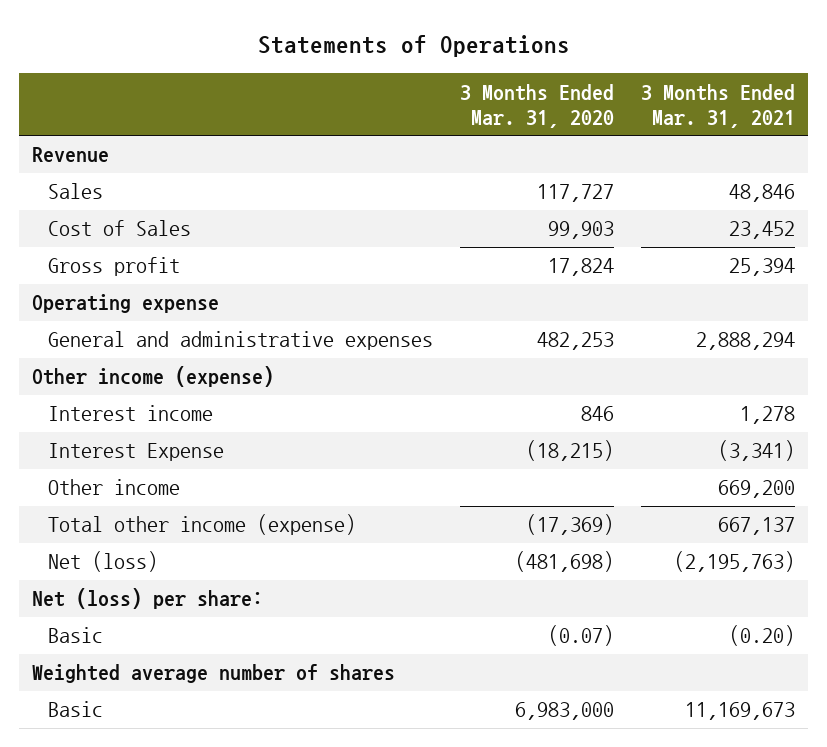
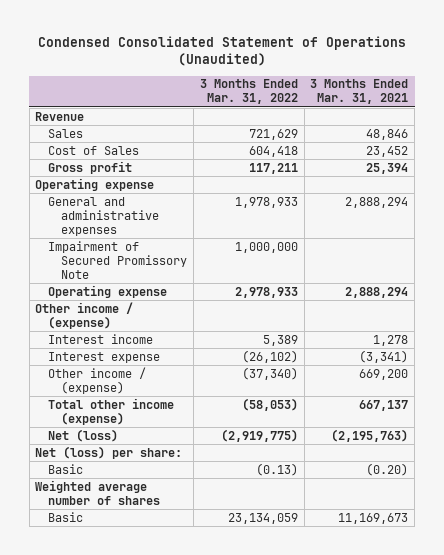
- Statements of Operations
+ Condensed Consolidated Statement of Operations (Unaudited)
- | 3 Months Ended Mar. 31, 2020 | 3 Months Ended Mar. 31, 2021
+ | 3 Months Ended Mar. 31, 2022 | 3 Months Ended Mar. 31, 2021
- Other income (expense)
+ Impairment of Secured Promissory Note | 1,000,000 |
+ Operating expense | 2,978,933 | 2,888,294
+ Other income / (expense)
- Interest Expense | (18,215) | (3,341)
- Other income | | 669,200
+ Interest expense | (26,102) | (3,341)
+ Other income / (expense) | (37,340) | 669,200

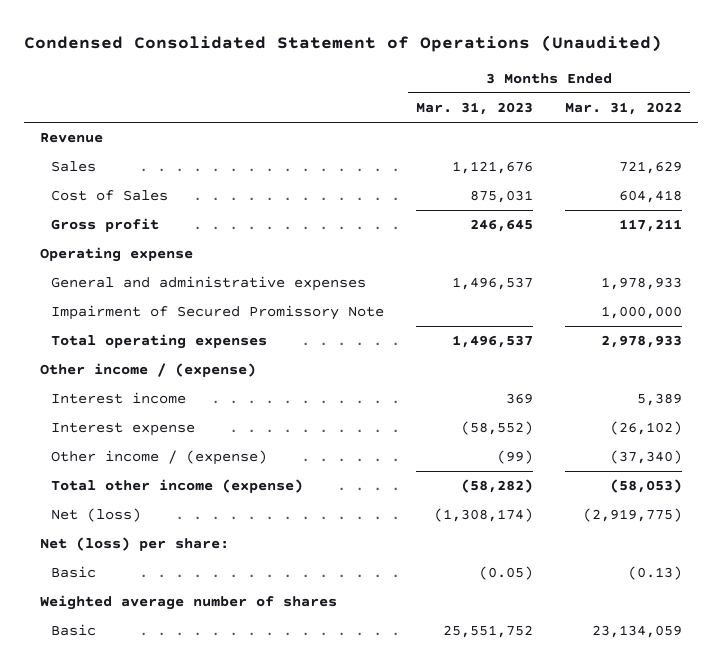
- | 3 Months Ended Mar. 31, 2022 | 3 Months Ended Mar. 31, 2021
+ | 3 Months Ended Mar. 31, 2023 | 3 Months Ended Mar. 31, 2022
- Operating expense | 2,978,933 | 2,888,294
+ Total operating expenses | 1,496,537 | 2,978,933

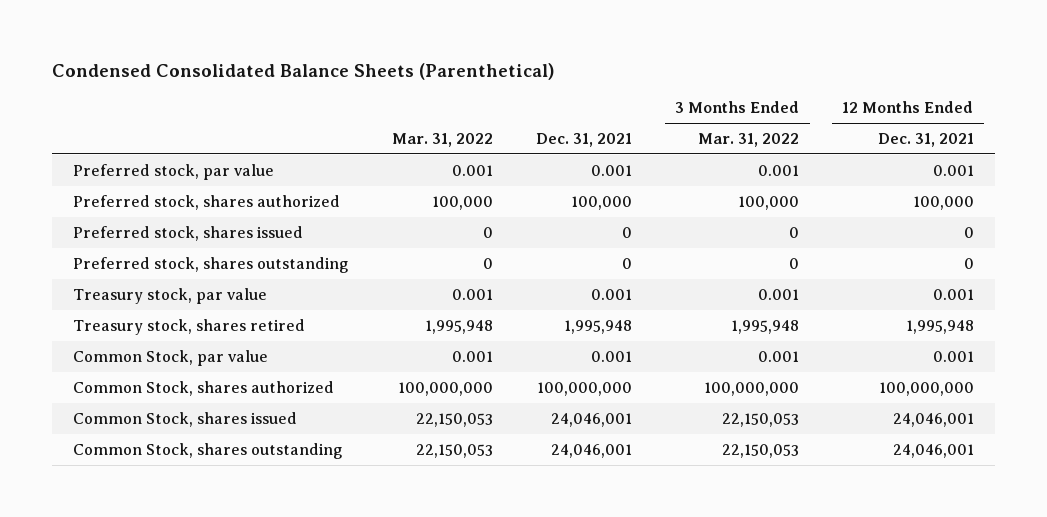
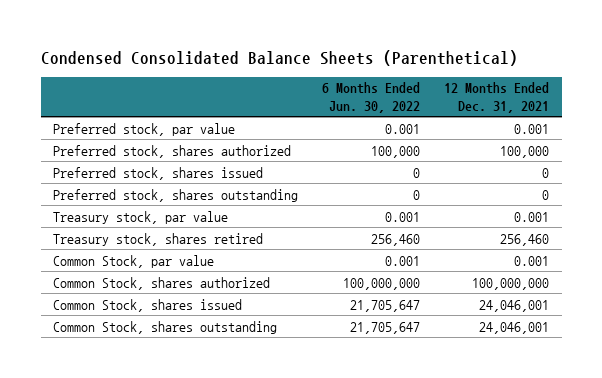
- | Mar. 31, 2022 | Dec. 31, 2021 | 3 Months Ended Mar. 31, 2022 | 12 Months Ended Dec. 31, 2021
+ | 6 Months Ended Jun. 30, 2022 | 12 Months Ended Dec. 31, 2021
- Treasury stock, shares retired | 1,995,948 | 1,995,948 | 1,995,948 | 1,995,948
+ Treasury stock, shares retired | 256,460 | 256,460

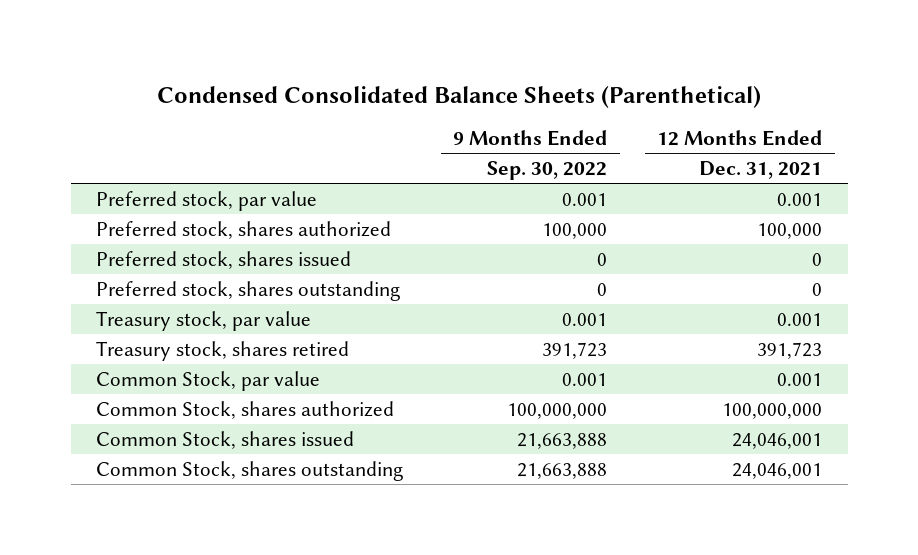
- | 6 Months Ended Jun. 30, 2022 | 12 Months Ended Dec. 31, 2021
+ | 9 Months Ended Sep. 30, 2022 | 12 Months Ended Dec. 31, 2021
- Treasury stock, shares retired | 256,460 | 256,460
+ Treasury stock, shares retired | 391,723 | 391,723

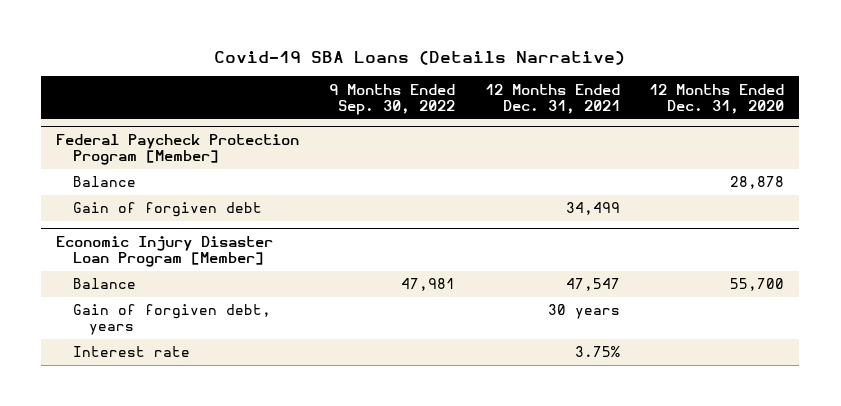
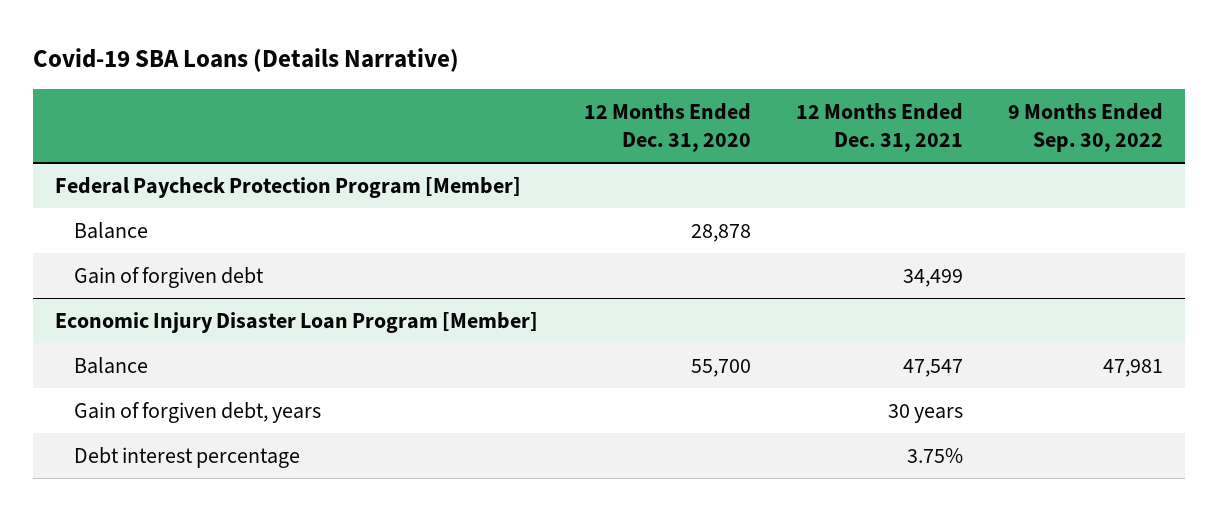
- | 9 Months Ended Sep. 30, 2022 | 12 Months Ended Dec. 31, 2021 | 12 Months Ended Dec. 31, 2020
+ | 12 Months Ended Dec. 31, 2020 | 12 Months Ended Dec. 31, 2021 | 9 Months Ended Sep. 30, 2022
@ Economic Injury Disaster Loan Program [Member]
- Interest rate | | 3.75% |
+ Debt interest percentage | | 3.75% |

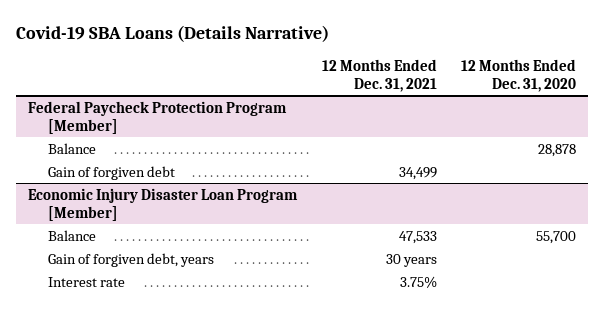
- | 12 Months Ended Dec. 31, 2020 | 12 Months Ended Dec. 31, 2021 | 9 Months Ended Sep. 30, 2022
+ | 12 Months Ended Dec. 31, 2021 | 12 Months Ended Dec. 31, 2020
@ Economic Injury Disaster Loan Program [Member]
- Balance | 55,700 | 47,547 | 47,981
+ Balance | 47,533 | 55,700
- Debt interest percentage | | 3.75% |
+ Interest rate | 3.75% |

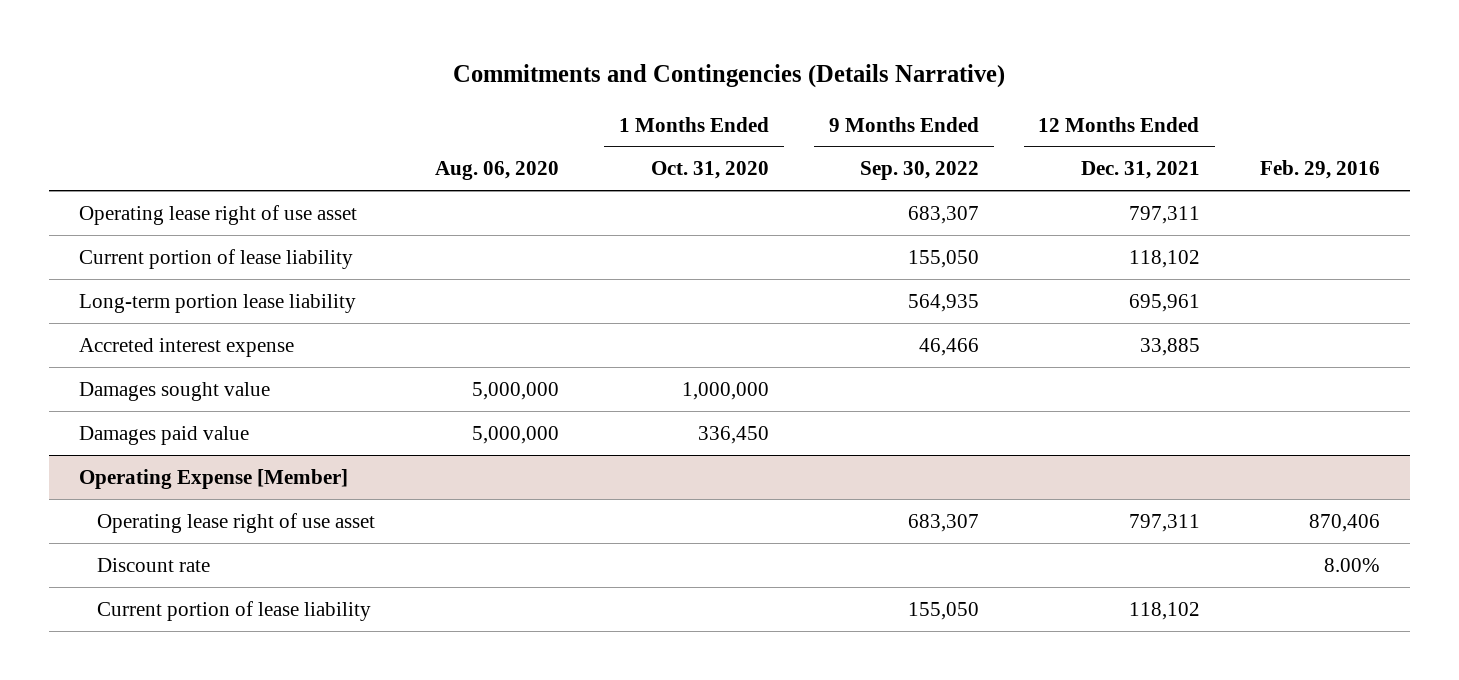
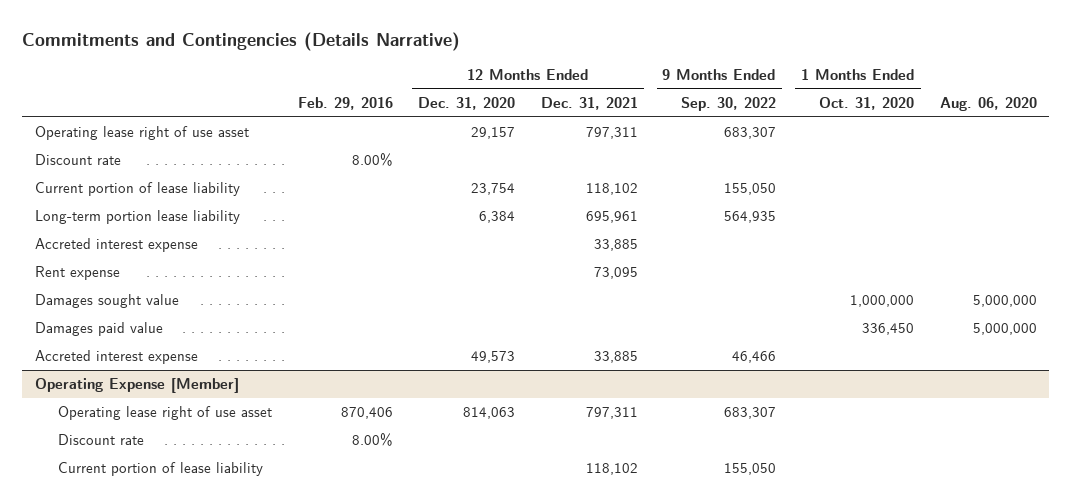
- | Aug. 06, 2020 | 1 Months Ended Oct. 31, 2020 | 9 Months Ended Sep. 30, 2022 | 12 Months Ended Dec. 31, 2021 | Feb. 29, 2016
+ | Feb. 29, 2016 | 12 Months Ended Dec. 31, 2020 | 12 Months Ended Dec. 31, 2021 | 9 Months Ended Sep. 30, 2022 | 1 Months Ended Oct. 31, 2020 | Aug. 06, 2020
+ Discount rate | 8.00% | | | | |
+ Accreted interest expense | | | 33,885 | | |
+ Rent expense | | | 73,095 | | |
moved down: Accreted interest expense | | 49,573 | 33,885 | 46,466 | |

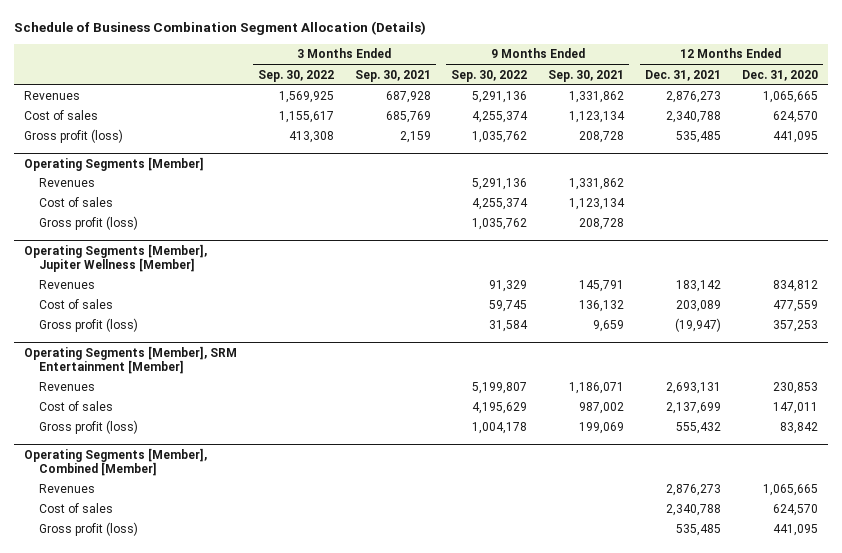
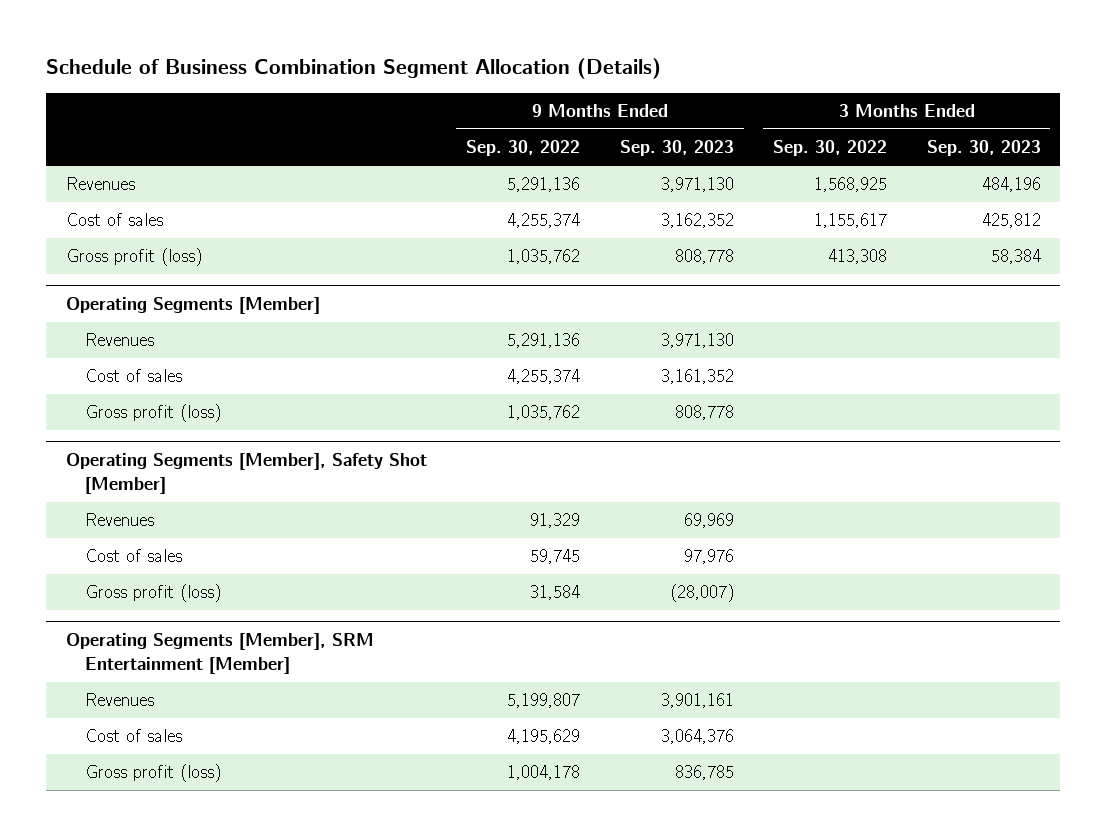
- | 3 Months Ended Sep. 30, 2022 | 3 Months Ended Sep. 30, 2021 | 9 Months Ended Sep. 30, 2022 | 9 Months Ended Sep. 30, 2021 | 12 Months Ended Dec. 31, 2021 | 12 Months Ended Dec. 31, 2020
+ | 9 Months Ended Sep. 30, 2022 | 9 Months Ended Sep. 30, 2023 | 3 Months Ended Sep. 30, 2022 | 3 Months Ended Sep. 30, 2023
- Revenues | 1,569,925 | 687,928 | 5,291,136 | 1,331,862 | 2,876,273 | 1,065,665
+ Revenues | 5,291,136 | 3,971,130 | 1,568,925 | 484,196
- Operating Segments [Member], Jupiter Wellness [Member]
+ Operating Segments [Member], Safety Shot [Member]
- Operating Segments [Member], Combined [Member]
- Revenues | | | | | 2,876,273 | 1,065,665
- Cost of sales | | | | | 2,340,788 | 624,570
- Gross profit (loss) | | | | | 535,485 | 441,095

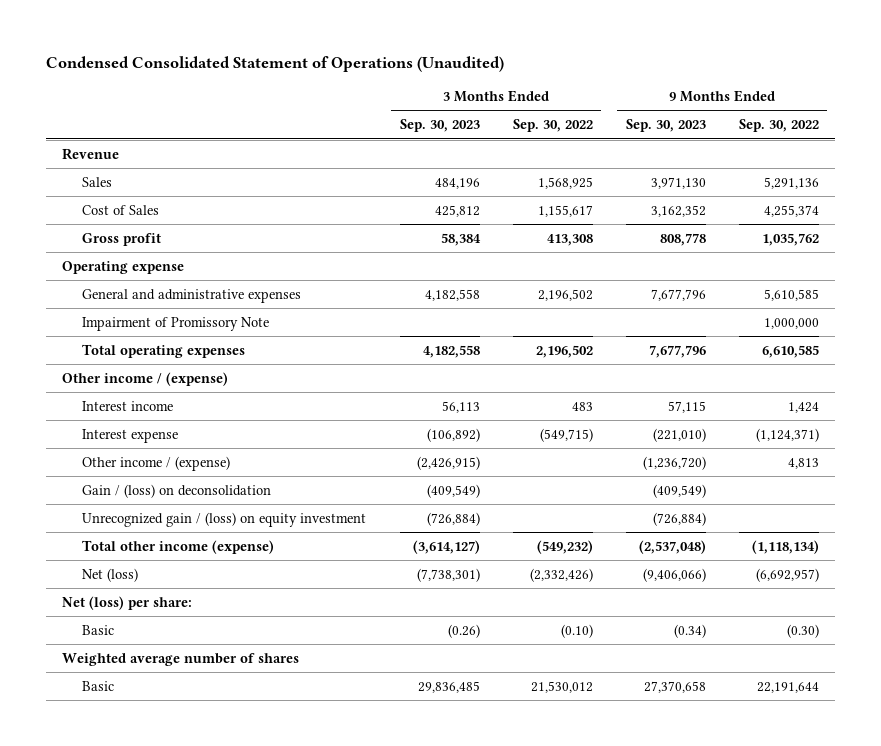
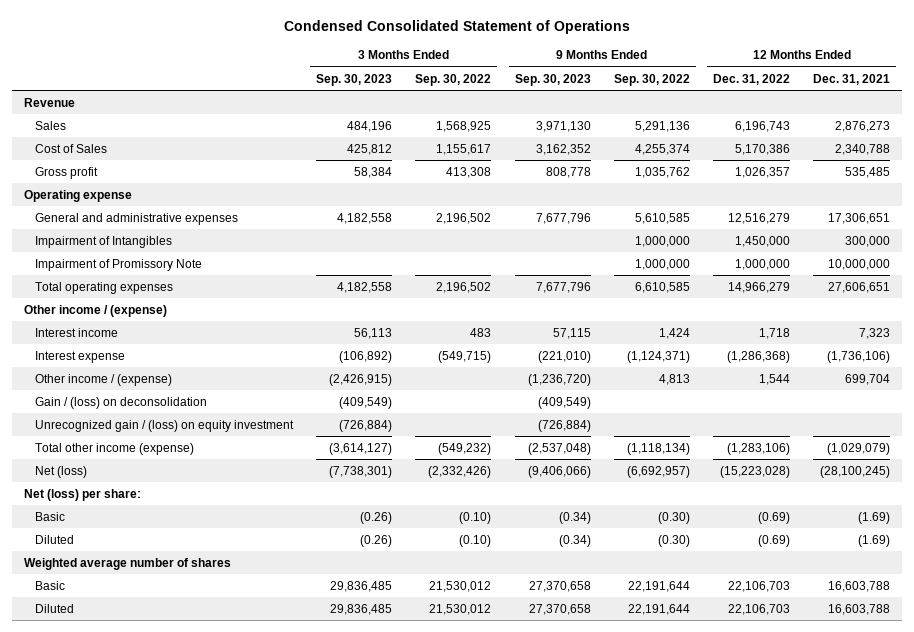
- Condensed Consolidated Statement of Operations (Unaudited)
+ Condensed Consolidated Statement of Operations
- | 3 Months Ended Sep. 30, 2023 | 3 Months Ended Sep. 30, 2022 | 9 Months Ended Sep. 30, 2023 | 9 Months Ended Sep. 30, 2022
+ | 3 Months Ended Sep. 30, 2023 | 3 Months Ended Sep. 30, 2022 | 9 Months Ended Sep. 30, 2023 | 9 Months Ended Sep. 30, 2022 | 12 Months Ended Dec. 31, 2022 | 12 Months Ended Dec. 31, 2021
+ Impairment of Intangibles | | | | 1,000,000 | 1,450,000 | 300,000
+ Diluted | (0.26) | (0.10) | (0.34) | (0.30) | (0.69) | (1.69)
+ Diluted | 29,836,485 | 21,530,012 | 27,370,658 | 22,191,644 | 22,106,703 | 16,603,788

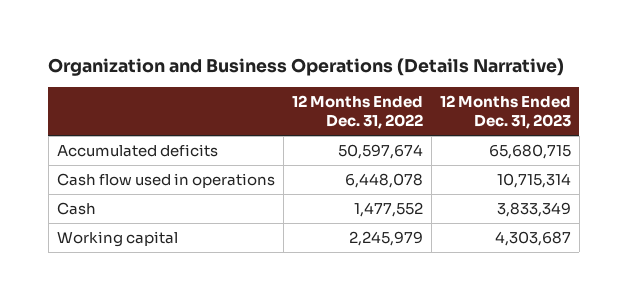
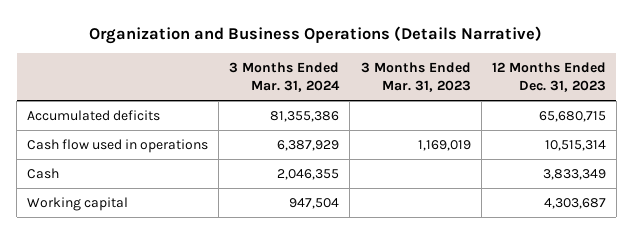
- | 12 Months Ended Dec. 31, 2022 | 12 Months Ended Dec. 31, 2023
+ | 3 Months Ended Mar. 31, 2024 | 3 Months Ended Mar. 31, 2023 | 12 Months Ended Dec. 31, 2023
- Cash flow used in operations | 6,448,078 | 10,715,314
+ Cash flow used in operations | 6,387,929 | 1,169,019 | 10,515,314

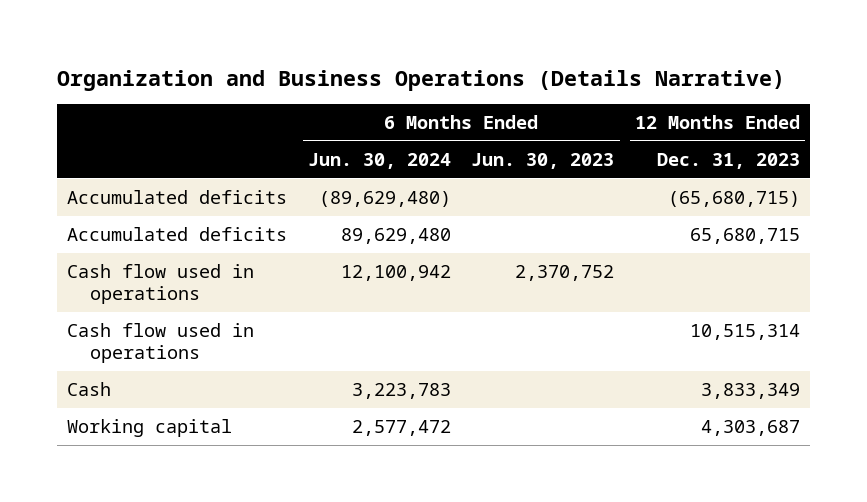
- | 3 Months Ended Mar. 31, 2024 | 3 Months Ended Mar. 31, 2023 | 12 Months Ended Dec. 31, 2023
+ | 6 Months Ended Jun. 30, 2024 | 6 Months Ended Jun. 30, 2023 | 12 Months Ended Dec. 31, 2023
+ Accumulated deficits | (89,629,480) | | (65,680,715)
+ Cash flow used in operations | 12,100,942 | 2,370,752 |

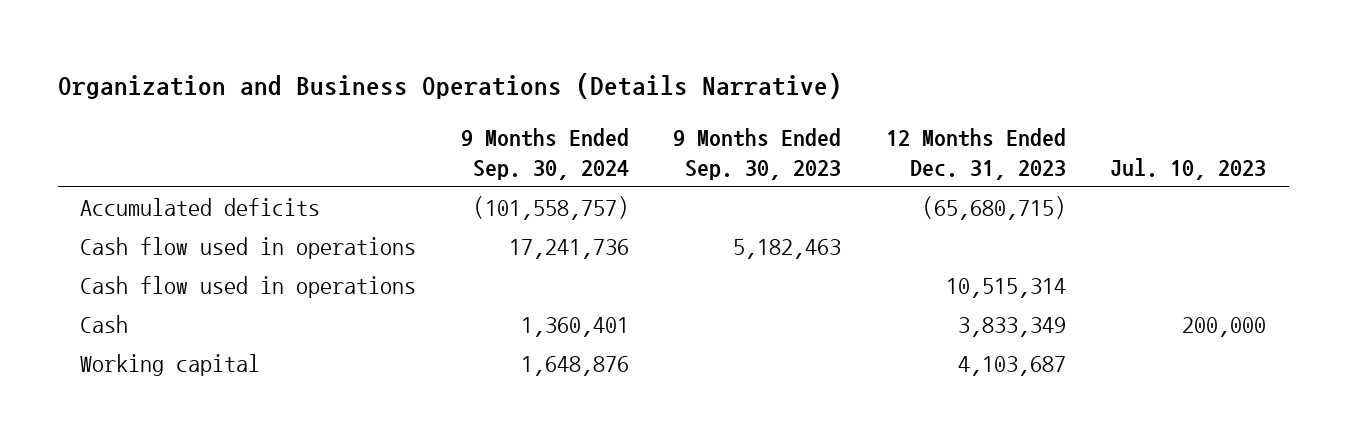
- | 6 Months Ended Jun. 30, 2024 | 6 Months Ended Jun. 30, 2023 | 12 Months Ended Dec. 31, 2023
+ | 9 Months Ended Sep. 30, 2024 | 9 Months Ended Sep. 30, 2023 | 12 Months Ended Dec. 31, 2023 | Jul. 10, 2023
- Accumulated deficits | 89,629,480 | | 65,680,715
- Working capital | 2,577,472 | | 4,303,687
+ Working capital | 1,648,876 | | 4,103,687 |

